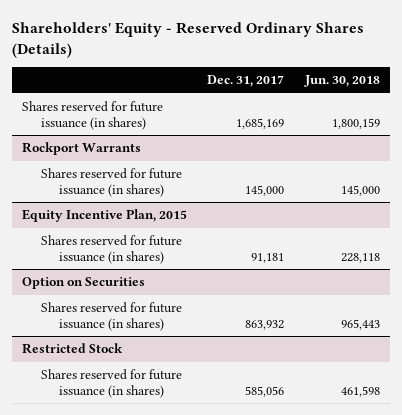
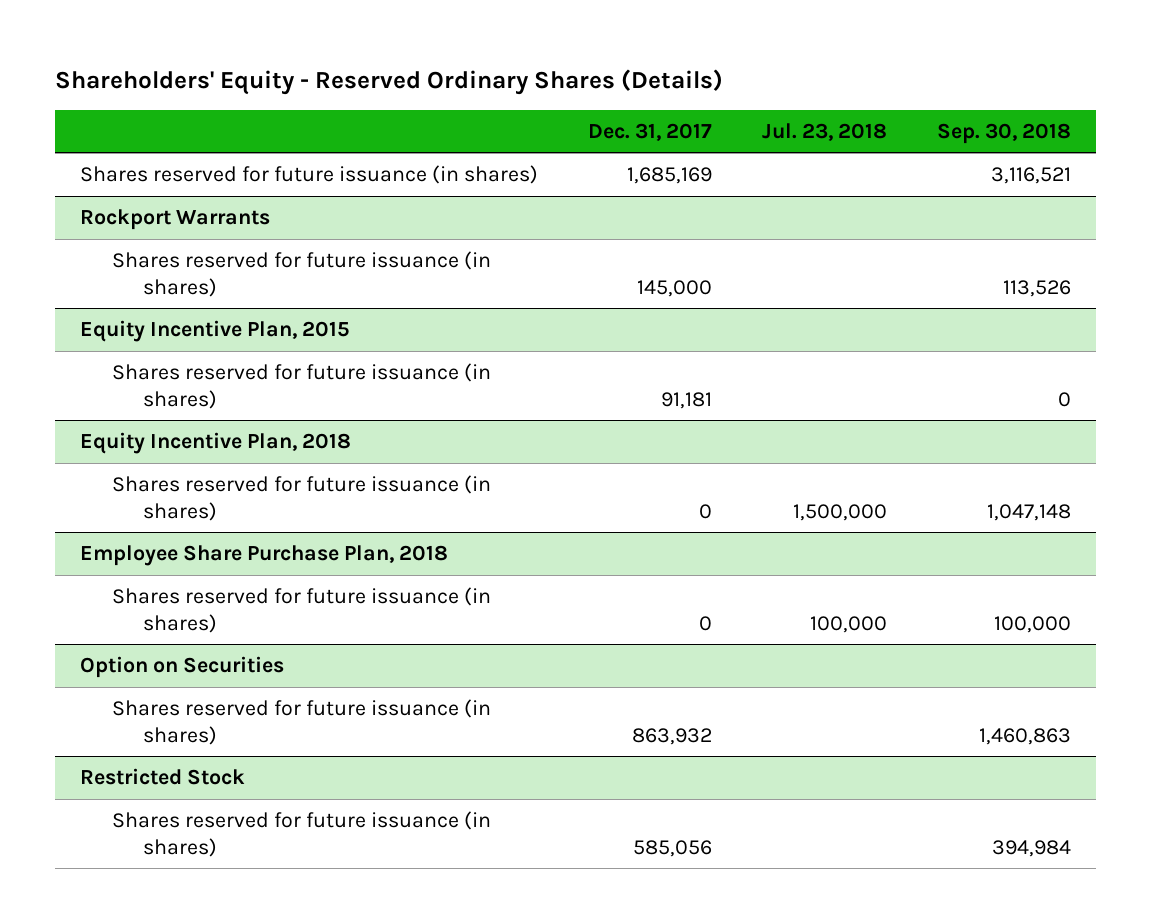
- | Dec. 31, 2017 | Jun. 30, 2018
+ | Dec. 31, 2017 | Jul. 23, 2018 | Sep. 30, 2018
+ Equity Incentive Plan, 2018
+ Shares reserved for future issuance (in shares) | 0 | 1,500,000 | 1,047,148
+ Employee Share Purchase Plan, 2018
+ Shares reserved for future issuance (in shares) | 0 | 100,000 | 100,000

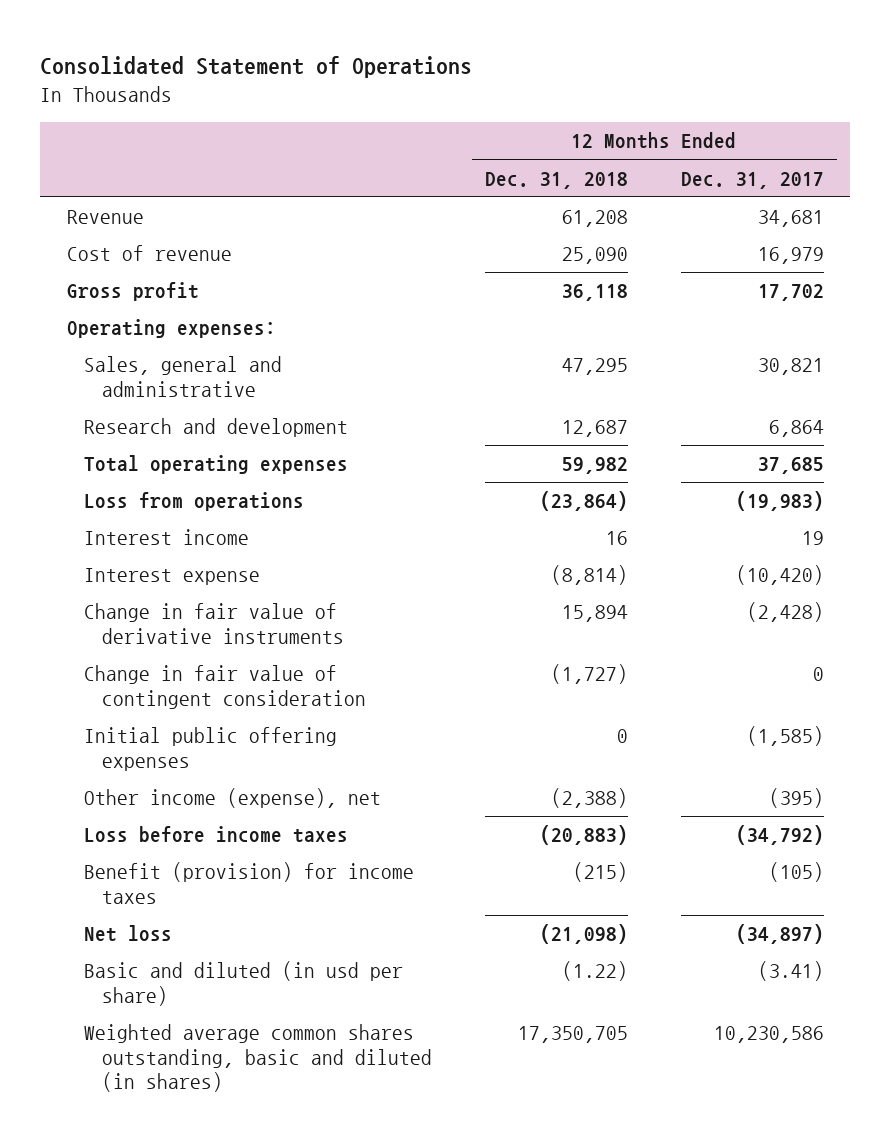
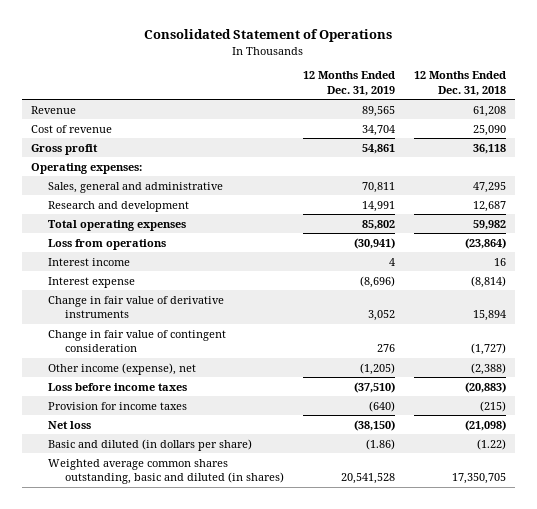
- | 12 Months Ended Dec. 31, 2018 | 12 Months Ended Dec. 31, 2017
+ | 12 Months Ended Dec. 31, 2019 | 12 Months Ended Dec. 31, 2018
- Initial public offering expenses | 0 | (1,585)
- Benefit (provision) for income taxes | (215) | (105)
+ Provision for income taxes | (640) | (215)
- Basic and diluted (in usd per share) | (1.22) | (3.41)
+ Basic and diluted (in dollars per share) | (1.86) | (1.22)

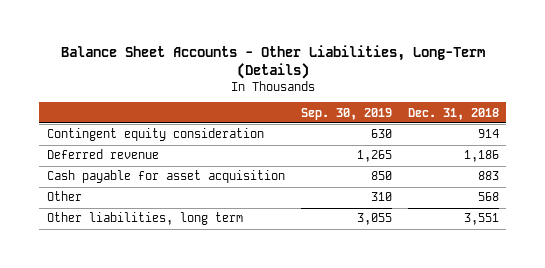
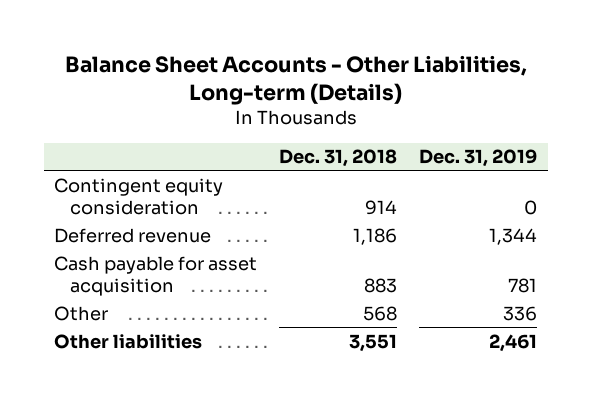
- Balance Sheet Accounts - Other Liabilities, Long-Term (Details)
+ Balance Sheet Accounts - Other Liabilities, Long-term (Details)
- | Sep. 30, 2019 | Dec. 31, 2018
+ | Dec. 31, 2018 | Dec. 31, 2019
- Other liabilities, long term | 3,055 | 3,551
+ Other liabilities | 3,551 | 2,461

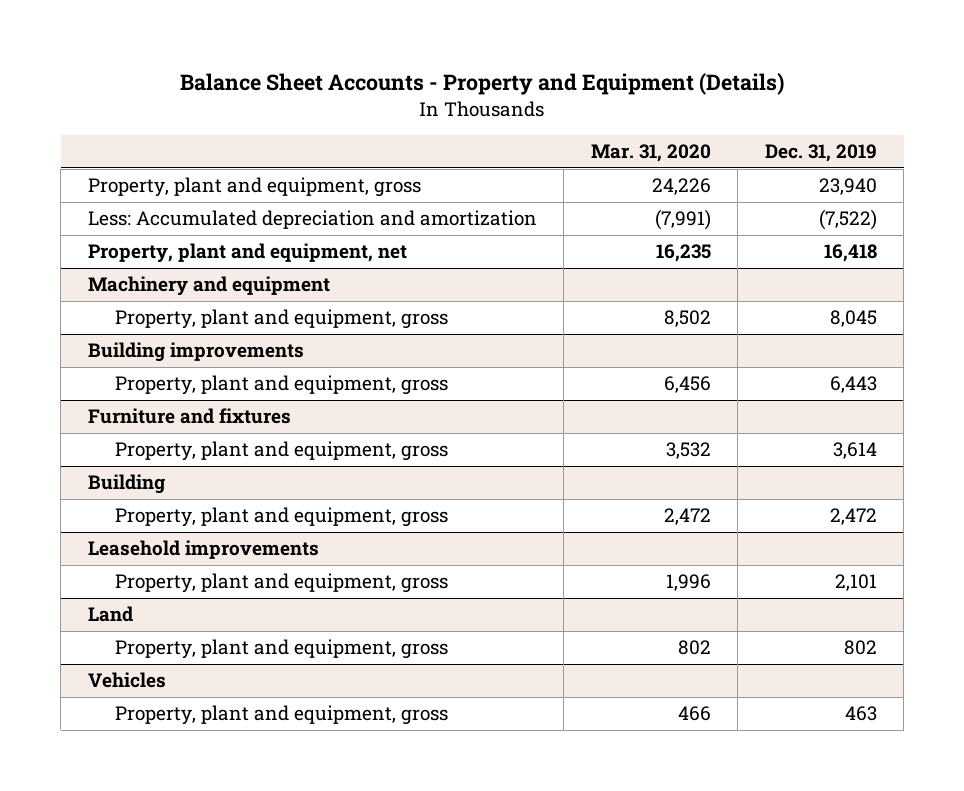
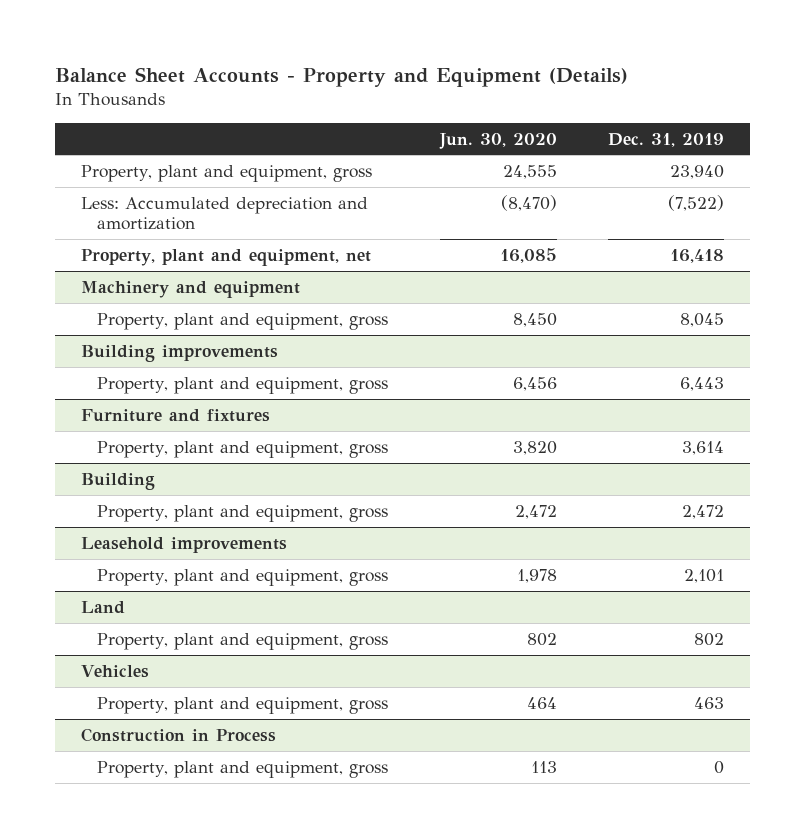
- | Mar. 31, 2020 | Dec. 31, 2019
+ | Jun. 30, 2020 | Dec. 31, 2019
+ Construction in Process
+ Property, plant and equipment, gross | 113 | 0

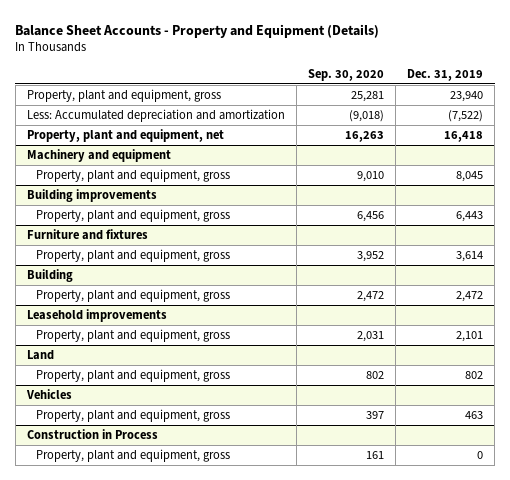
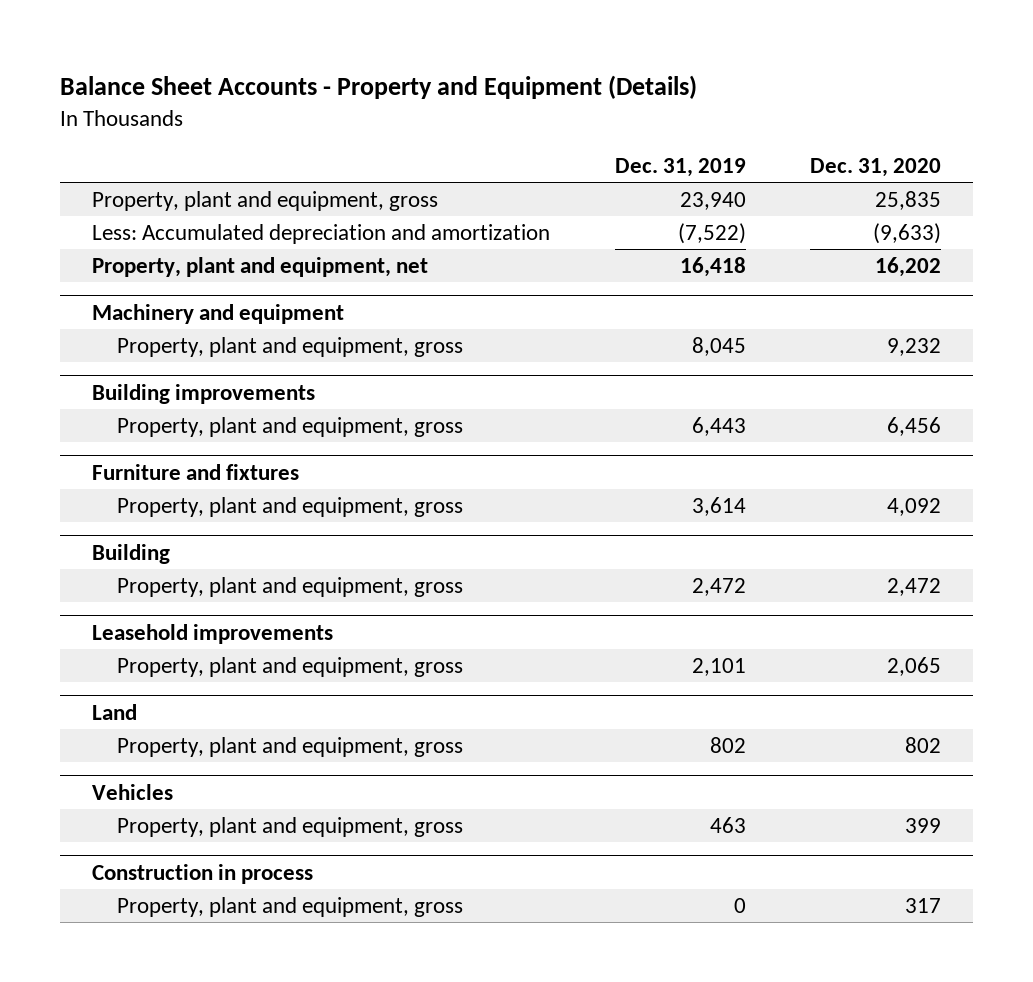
- | Sep. 30, 2020 | Dec. 31, 2019
+ | Dec. 31, 2019 | Dec. 31, 2020
- Construction in Process
+ Construction in process

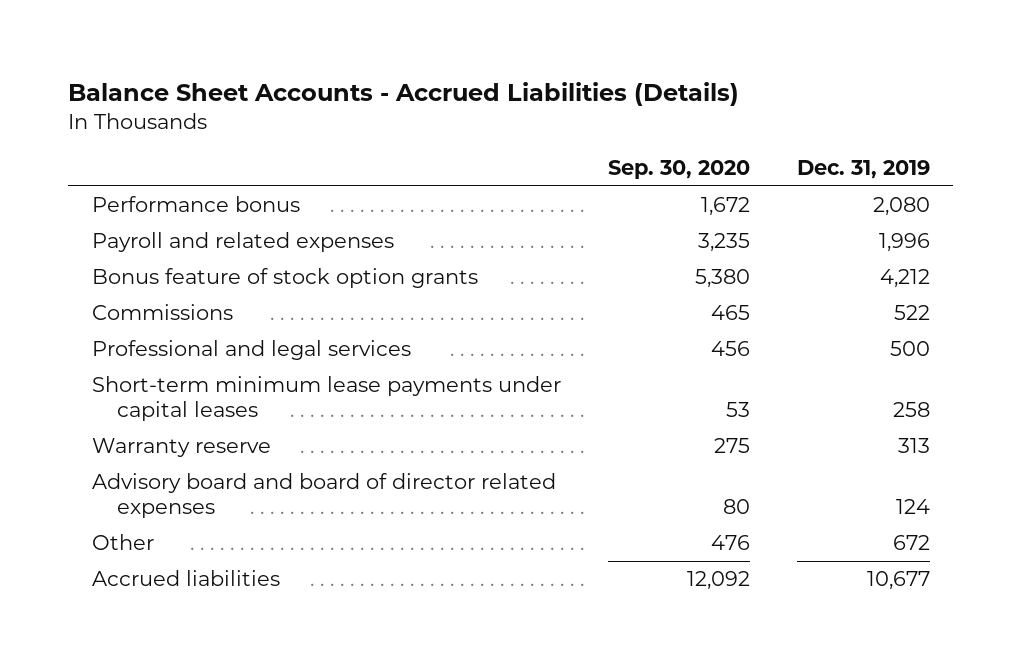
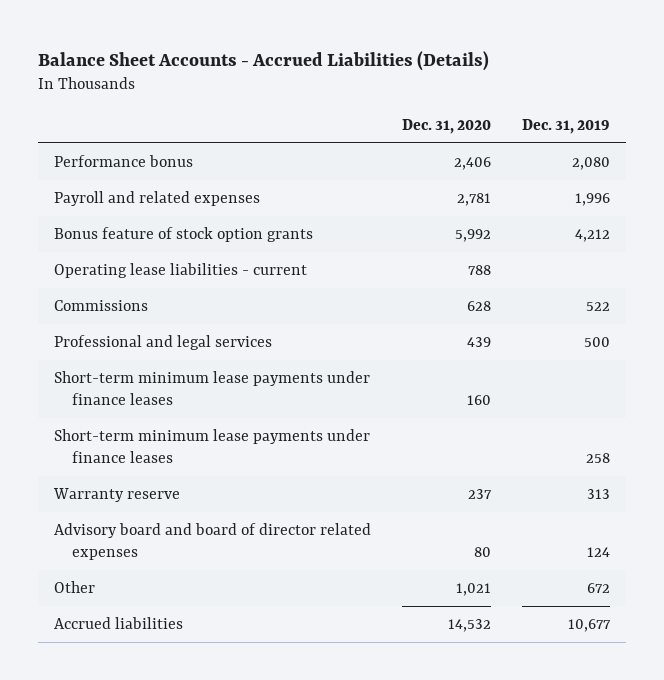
- | Sep. 30, 2020 | Dec. 31, 2019
+ | Dec. 31, 2020 | Dec. 31, 2019
+ Operating lease liabilities - current | 788 |
- Short-term minimum lease payments under capital leases | 53 | 258
+ Short-term minimum lease payments under finance leases | 160 |
+ Short-term minimum lease payments under finance leases | | 258

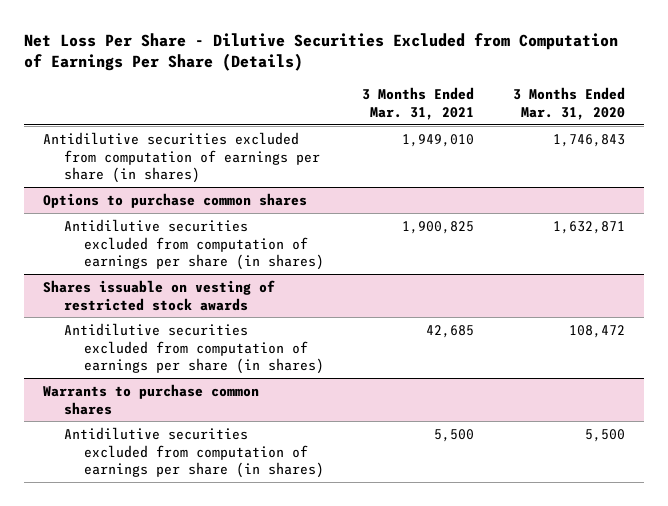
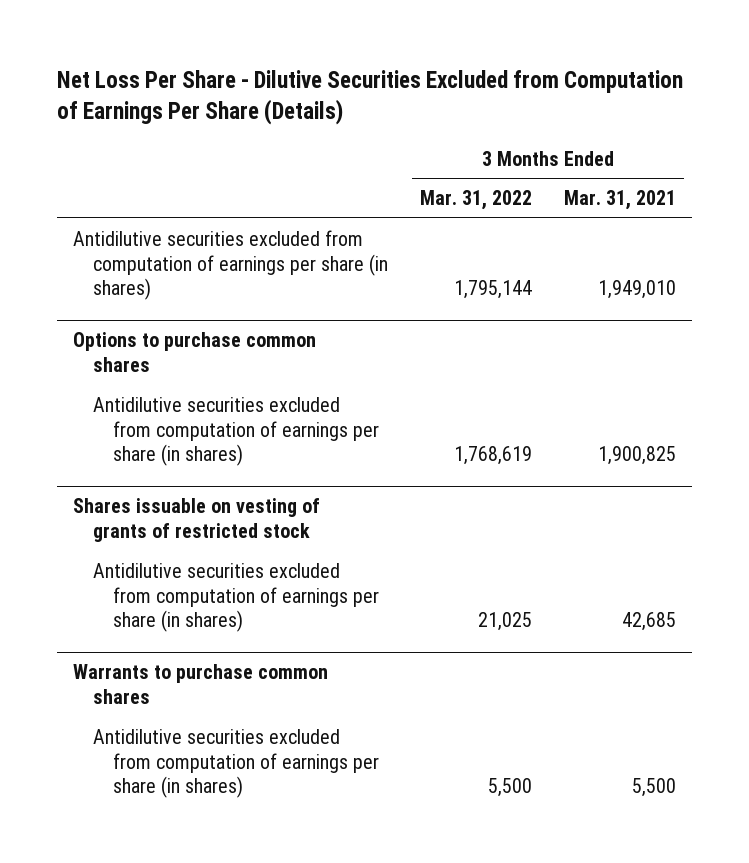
- | 3 Months Ended Mar. 31, 2021 | 3 Months Ended Mar. 31, 2020
+ | 3 Months Ended Mar. 31, 2022 | 3 Months Ended Mar. 31, 2021
- Shares issuable on vesting of restricted stock awards
+ Shares issuable on vesting of grants of restricted stock

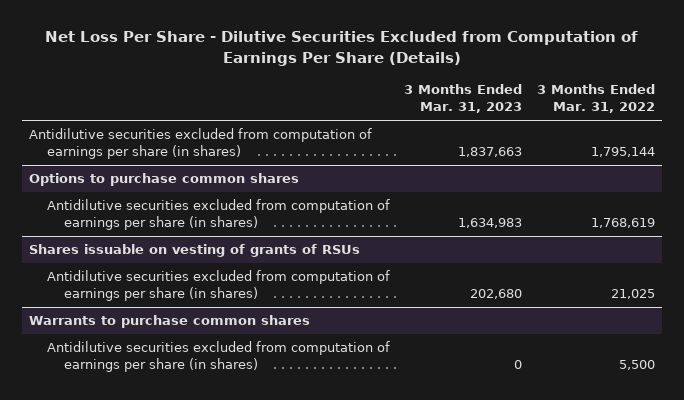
- | 3 Months Ended Mar. 31, 2022 | 3 Months Ended Mar. 31, 2021
+ | 3 Months Ended Mar. 31, 2023 | 3 Months Ended Mar. 31, 2022
- Shares issuable on vesting of grants of restricted stock
+ Shares issuable on vesting of grants of RSUs

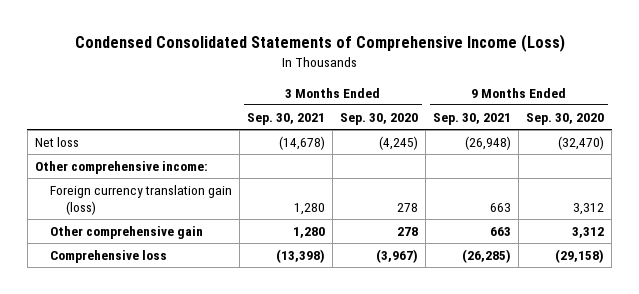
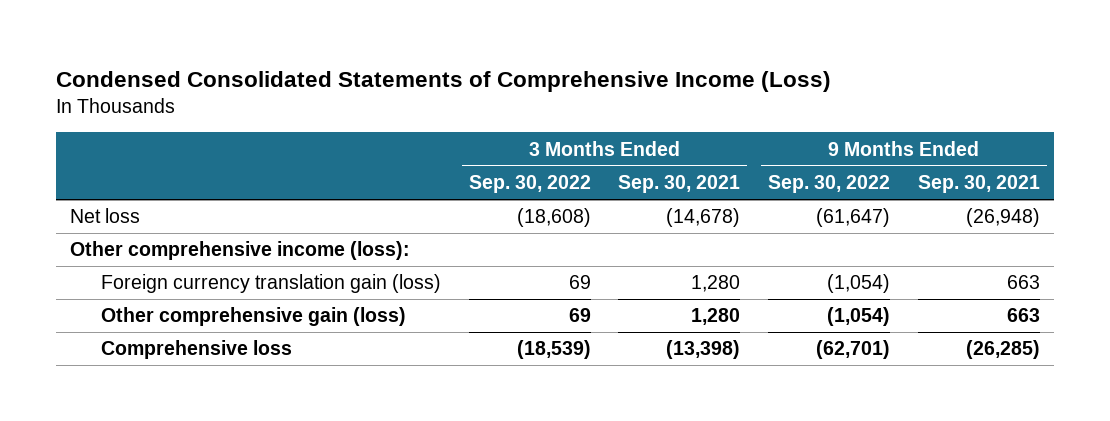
- | 3 Months Ended Sep. 30, 2021 | 3 Months Ended Sep. 30, 2020 | 9 Months Ended Sep. 30, 2021 | 9 Months Ended Sep. 30, 2020
+ | 3 Months Ended Sep. 30, 2022 | 3 Months Ended Sep. 30, 2021 | 9 Months Ended Sep. 30, 2022 | 9 Months Ended Sep. 30, 2021
- Other comprehensive income:
+ Other comprehensive income (loss):
- Other comprehensive gain | 1,280 | 278 | 663 | 3,312
+ Other comprehensive gain (loss) | 69 | 1,280 | (1,054) | 663

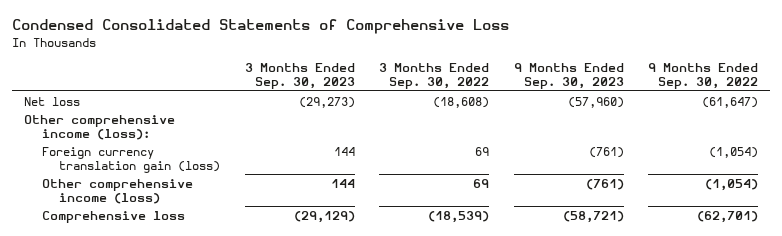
- Condensed Consolidated Statements of Comprehensive Income (Loss)
+ Condensed Consolidated Statements of Comprehensive Loss
- | 3 Months Ended Sep. 30, 2022 | 3 Months Ended Sep. 30, 2021 | 9 Months Ended Sep. 30, 2022 | 9 Months Ended Sep. 30, 2021
+ | 3 Months Ended Sep. 30, 2023 | 3 Months Ended Sep. 30, 2022 | 9 Months Ended Sep. 30, 2023 | 9 Months Ended Sep. 30, 2022
- Other comprehensive gain (loss) | 69 | 1,280 | (1,054) | 663
+ Other comprehensive income (loss) | 144 | 69 | (761) | (1,054)

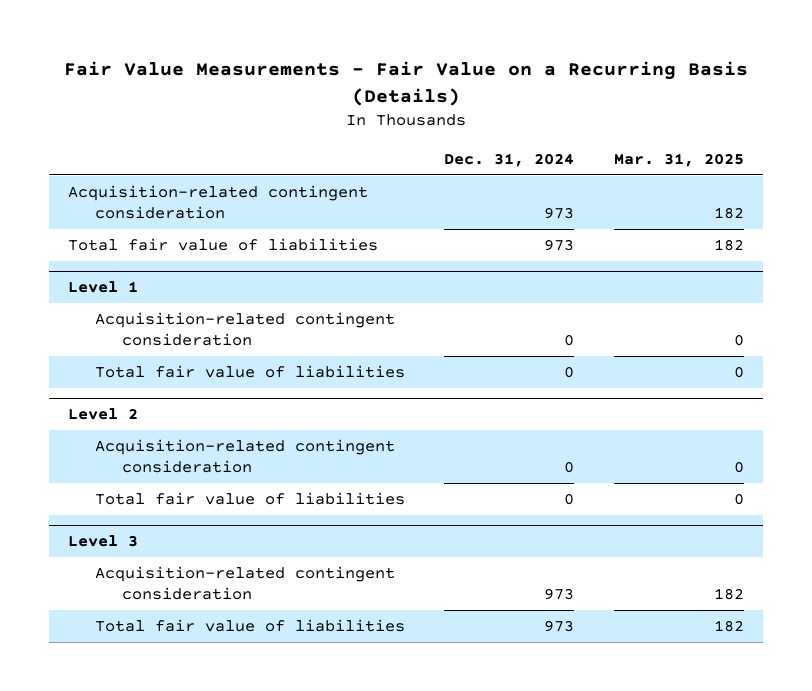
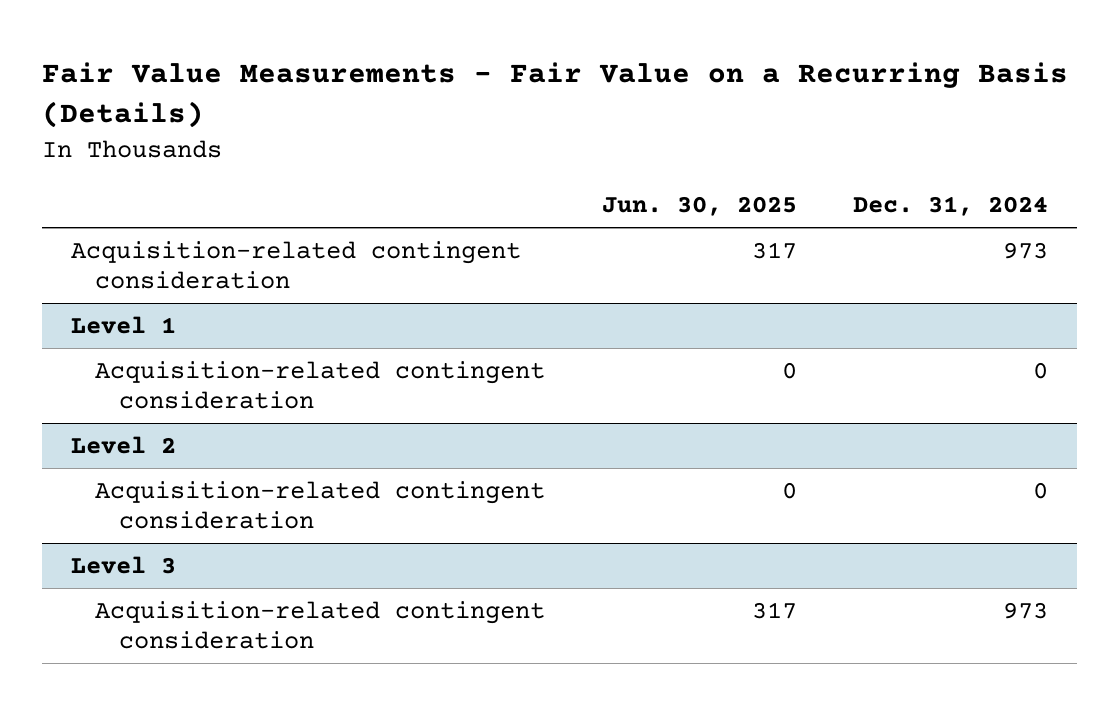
- | Dec. 31, 2024 | Mar. 31, 2025
+ | Jun. 30, 2025 | Dec. 31, 2024
- Total fair value of liabilities | 973 | 182
@ Level 1
- Total fair value of liabilities | 0 | 0
@ Level 2
- Total fair value of liabilities | 0 | 0
@ Level 3
- Total fair value of liabilities | 973 | 182

